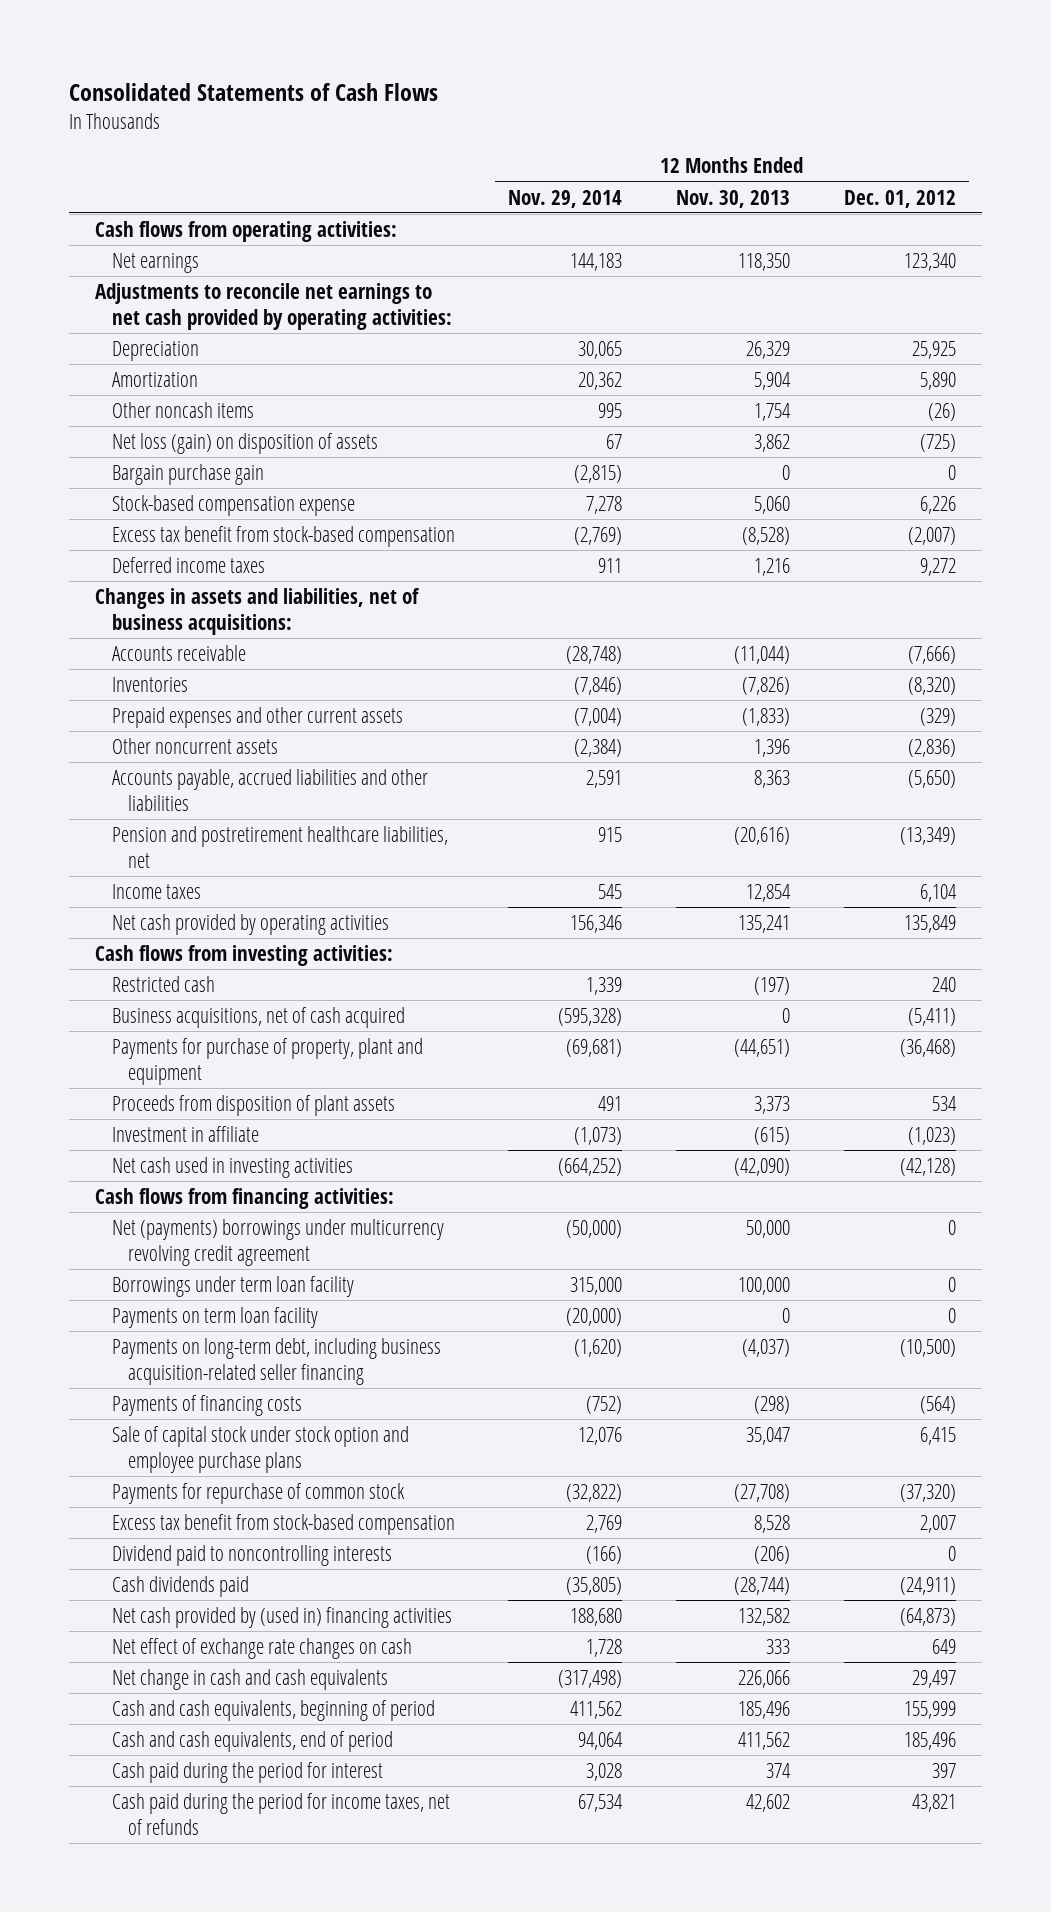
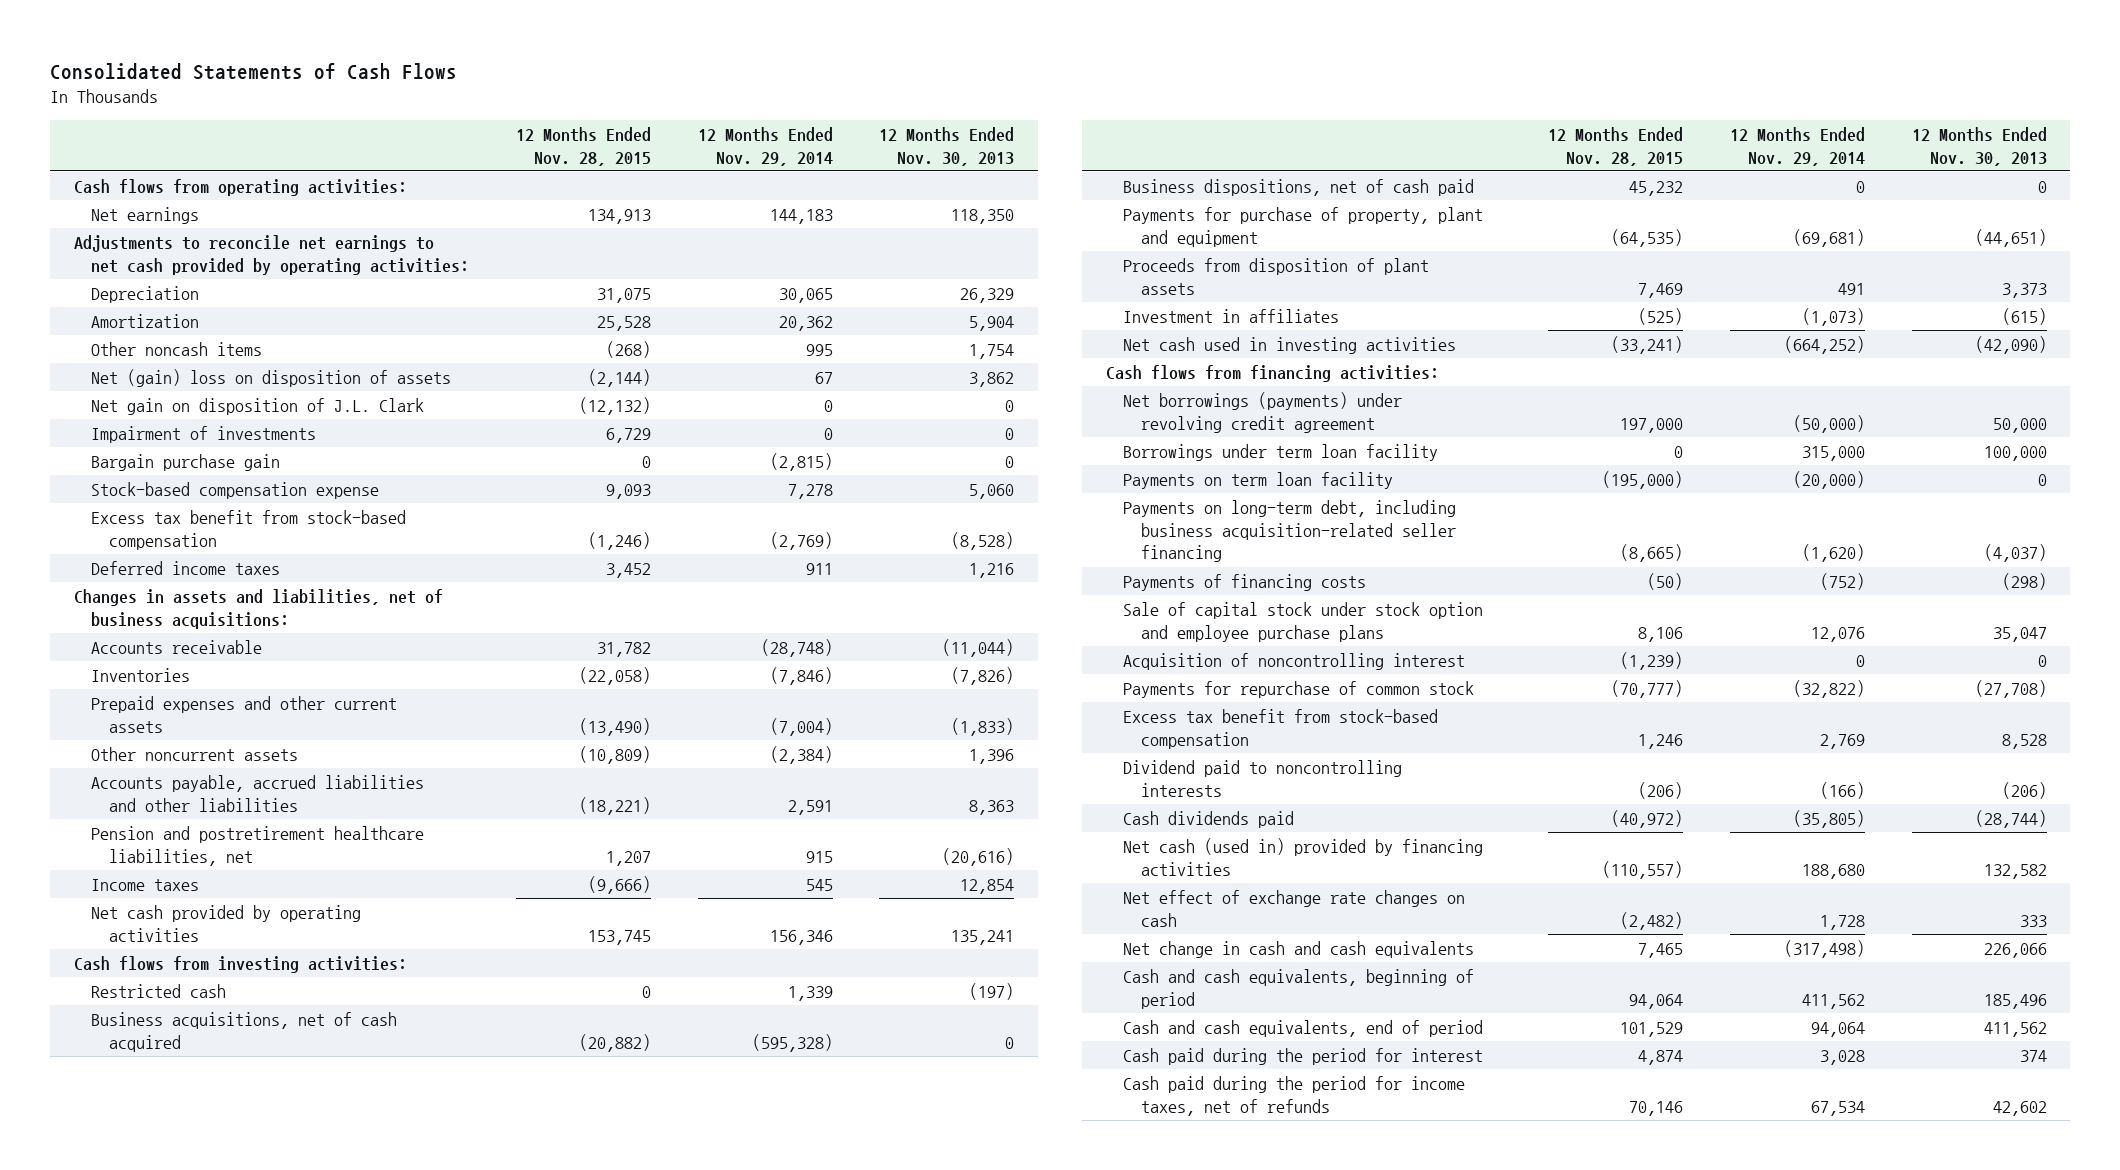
- | 12 Months Ended Nov. 29, 2014 | 12 Months Ended Nov. 30, 2013 | 12 Months Ended Dec. 01, 2012
+ | 12 Months Ended Nov. 28, 2015 | 12 Months Ended Nov. 29, 2014 | 12 Months Ended Nov. 30, 2013
- Net loss (gain) on disposition of assets | 67 | 3,862 | (725)
+ Net (gain) loss on disposition of assets | (2,144) | 67 | 3,862
+ Net gain on disposition of J.L. Clark | (12,132) | 0 | 0
+ Impairment of investments | 6,729 | 0 | 0
+ Business dispositions, net of cash paid | 45,232 | 0 | 0
- Investment in affiliate | (1,073) | (615) | (1,023)
+ Investment in affiliates | (525) | (1,073) | (615)
- Net (payments) borrowings under multicurrency revolving credit agreement | (50,000) | 50,000 | 0
+ Net borrowings (payments) under revolving credit agreement | 197,000 | (50,000) | 50,000
+ Acquisition of noncontrolling interest | (1,239) | 0 | 0
- Net cash provided by (used in) financing activities | 188,680 | 132,582 | (64,873)
+ Net cash (used in) provided by financing activities | (110,557) | 188,680 | 132,582

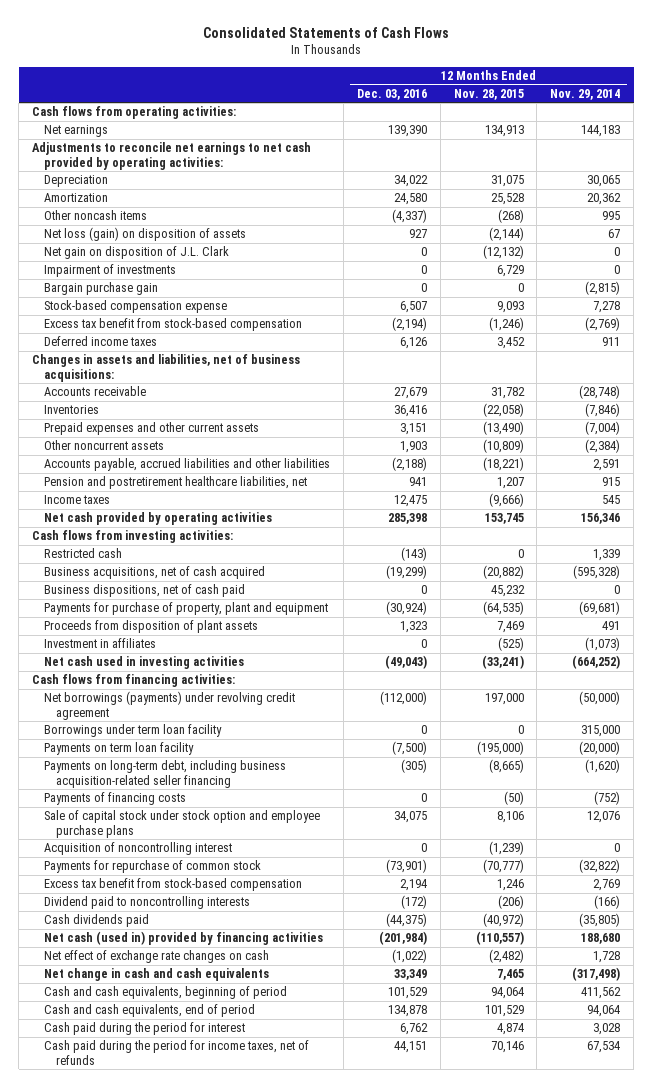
- | 12 Months Ended Nov. 28, 2015 | 12 Months Ended Nov. 29, 2014 | 12 Months Ended Nov. 30, 2013
+ | 12 Months Ended Dec. 03, 2016 | 12 Months Ended Nov. 28, 2015 | 12 Months Ended Nov. 29, 2014
- Net (gain) loss on disposition of assets | (2,144) | 67 | 3,862
+ Net loss (gain) on disposition of assets | 927 | (2,144) | 67

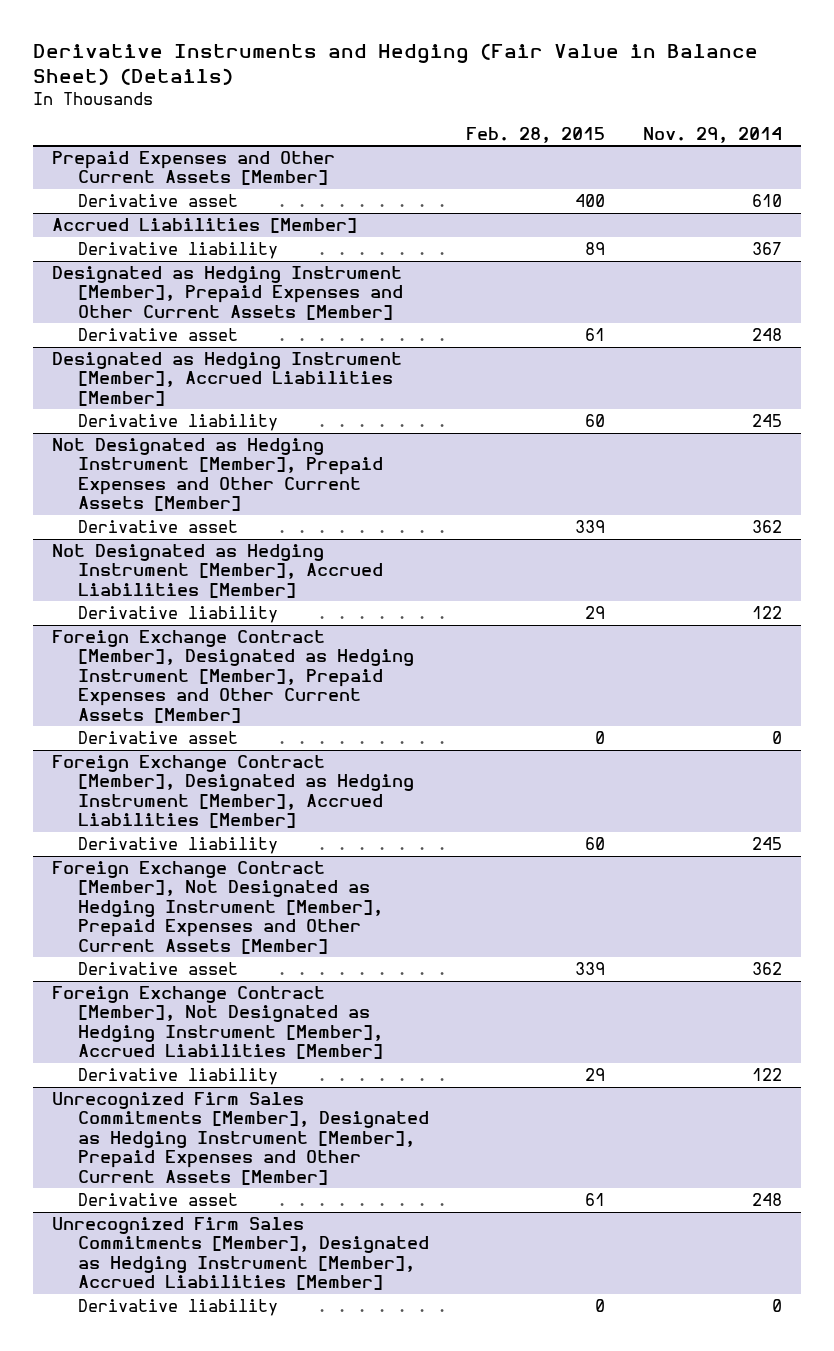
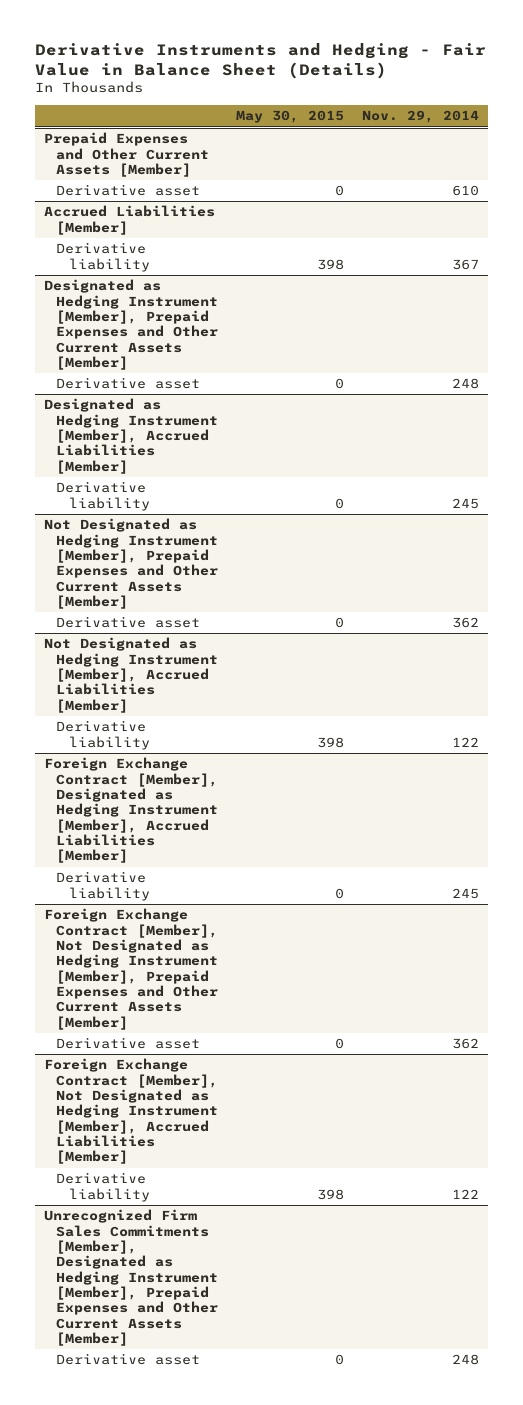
- Derivative Instruments and Hedging (Fair Value in Balance Sheet) (Details)
+ Derivative Instruments and Hedging - Fair Value in Balance Sheet (Details)
- | Feb. 28, 2015 | Nov. 29, 2014
+ | May 30, 2015 | Nov. 29, 2014
- Foreign Exchange Contract [Member], Designated as Hedging Instrument [Member], Prepaid Expenses and Other Current Assets [Member]
- Derivative asset | 0 | 0
- Unrecognized Firm Sales Commitments [Member], Designated as Hedging Instrument [Member], Accrued Liabilities [Member]
- Derivative liability | 0 | 0

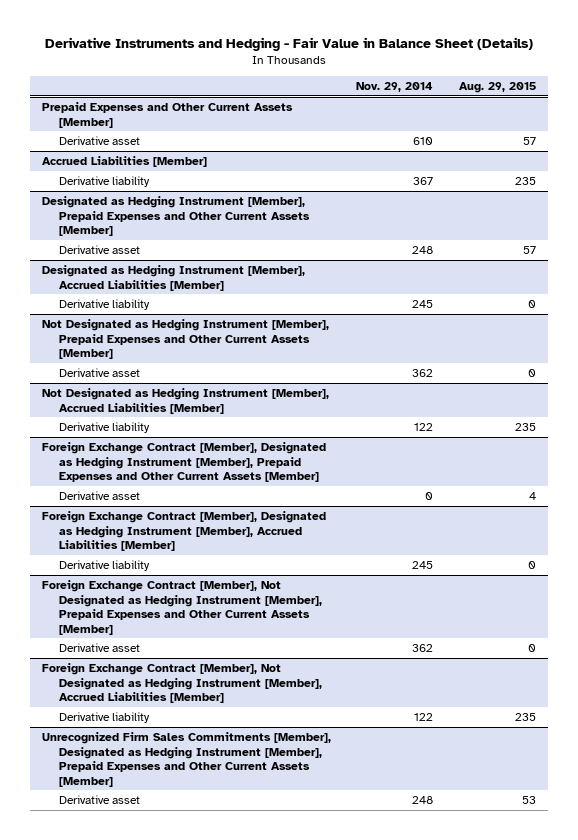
- | May 30, 2015 | Nov. 29, 2014
+ | Nov. 29, 2014 | Aug. 29, 2015
+ Foreign Exchange Contract [Member], Designated as Hedging Instrument [Member], Prepaid Expenses and Other Current Assets [Member]
+ Derivative asset | 0 | 4

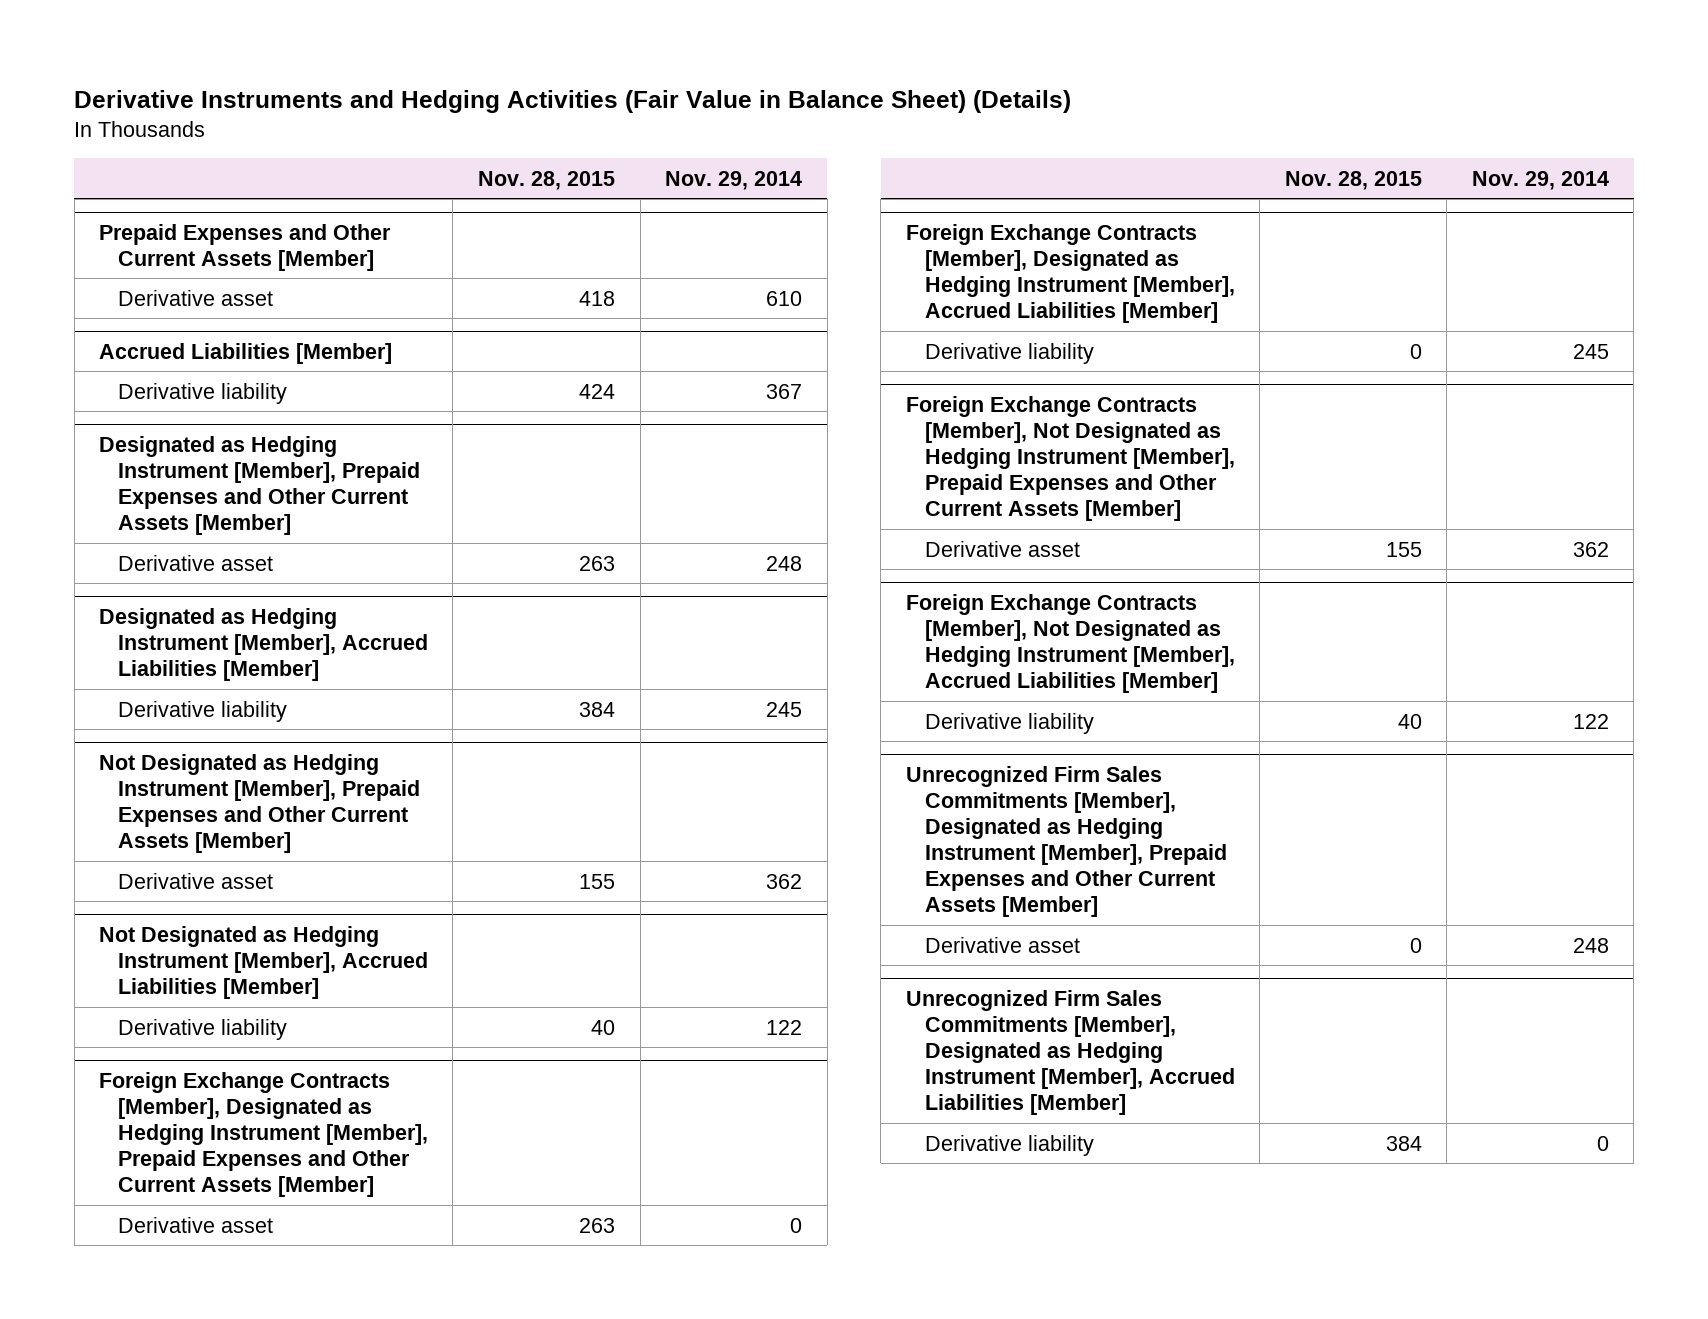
- Derivative Instruments and Hedging - Fair Value in Balance Sheet (Details)
+ Derivative Instruments and Hedging Activities (Fair Value in Balance Sheet) (Details)
- | Nov. 29, 2014 | Aug. 29, 2015
+ | Nov. 28, 2015 | Nov. 29, 2014
- Foreign Exchange Contract [Member], Designated as Hedging Instrument [Member], Prepaid Expenses and Other Current Assets [Member]
+ Foreign Exchange Contracts [Member], Designated as Hedging Instrument [Member], Prepaid Expenses and Other Current Assets [Member]
- Foreign Exchange Contract [Member], Designated as Hedging Instrument [Member], Accrued Liabilities [Member]
+ Foreign Exchange Contracts [Member], Designated as Hedging Instrument [Member], Accrued Liabilities [Member]
- Foreign Exchange Contract [Member], Not Designated as Hedging Instrument [Member], Prepaid Expenses and Other Current Assets [Member]
+ Foreign Exchange Contracts [Member], Not Designated as Hedging Instrument [Member], Prepaid Expenses and Other Current Assets [Member]
- Foreign Exchange Contract [Member], Not Designated as Hedging Instrument [Member], Accrued Liabilities [Member]
+ Foreign Exchange Contracts [Member], Not Designated as Hedging Instrument [Member], Accrued Liabilities [Member]
+ Unrecognized Firm Sales Commitments [Member], Designated as Hedging Instrument [Member], Accrued Liabilities [Member]
+ Derivative liability | 384 | 0

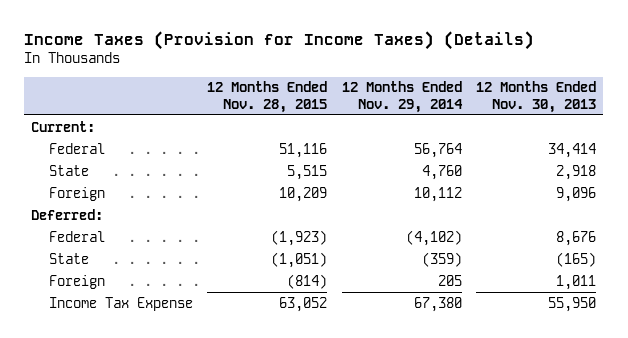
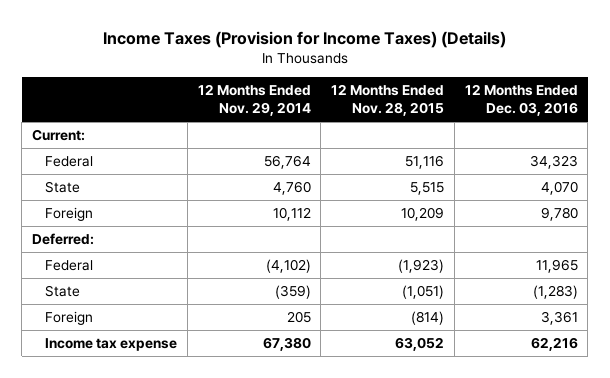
- | 12 Months Ended Nov. 28, 2015 | 12 Months Ended Nov. 29, 2014 | 12 Months Ended Nov. 30, 2013
+ | 12 Months Ended Nov. 29, 2014 | 12 Months Ended Nov. 28, 2015 | 12 Months Ended Dec. 03, 2016
- Income Tax Expense | 63,052 | 67,380 | 55,950
+ Income tax expense | 67,380 | 63,052 | 62,216

